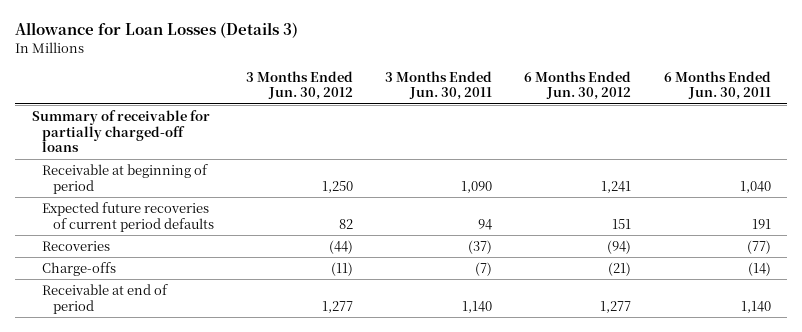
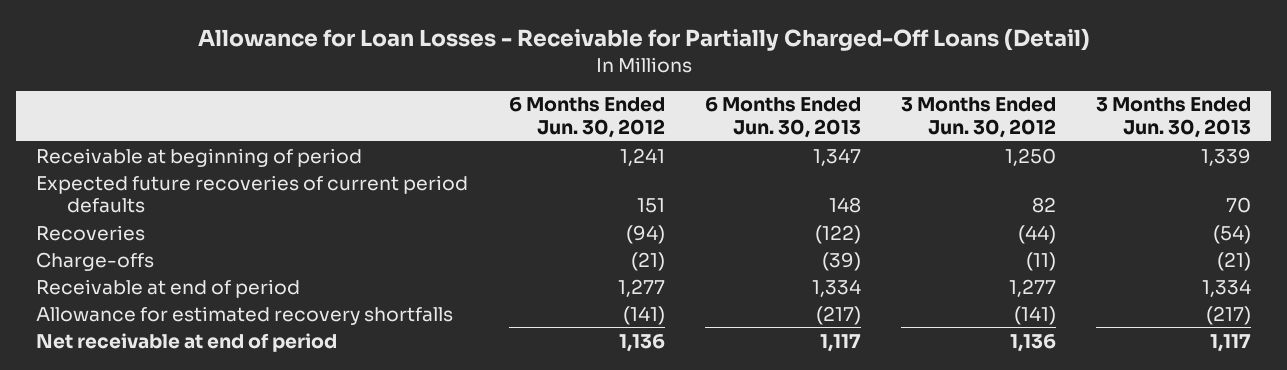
- Allowance for Loan Losses (Details 3)
+ Allowance for Loan Losses - Receivable for Partially Charged-Off Loans (Detail)
- | 3 Months Ended Jun. 30, 2012 | 3 Months Ended Jun. 30, 2011 | 6 Months Ended Jun. 30, 2012 | 6 Months Ended Jun. 30, 2011
+ | 6 Months Ended Jun. 30, 2012 | 6 Months Ended Jun. 30, 2013 | 3 Months Ended Jun. 30, 2012 | 3 Months Ended Jun. 30, 2013
- Summary of receivable for partially charged-off loans
+ Allowance for estimated recovery shortfalls | (141) | (217) | (141) | (217)
+ Net receivable at end of period | 1,136 | 1,117 | 1,136 | 1,117

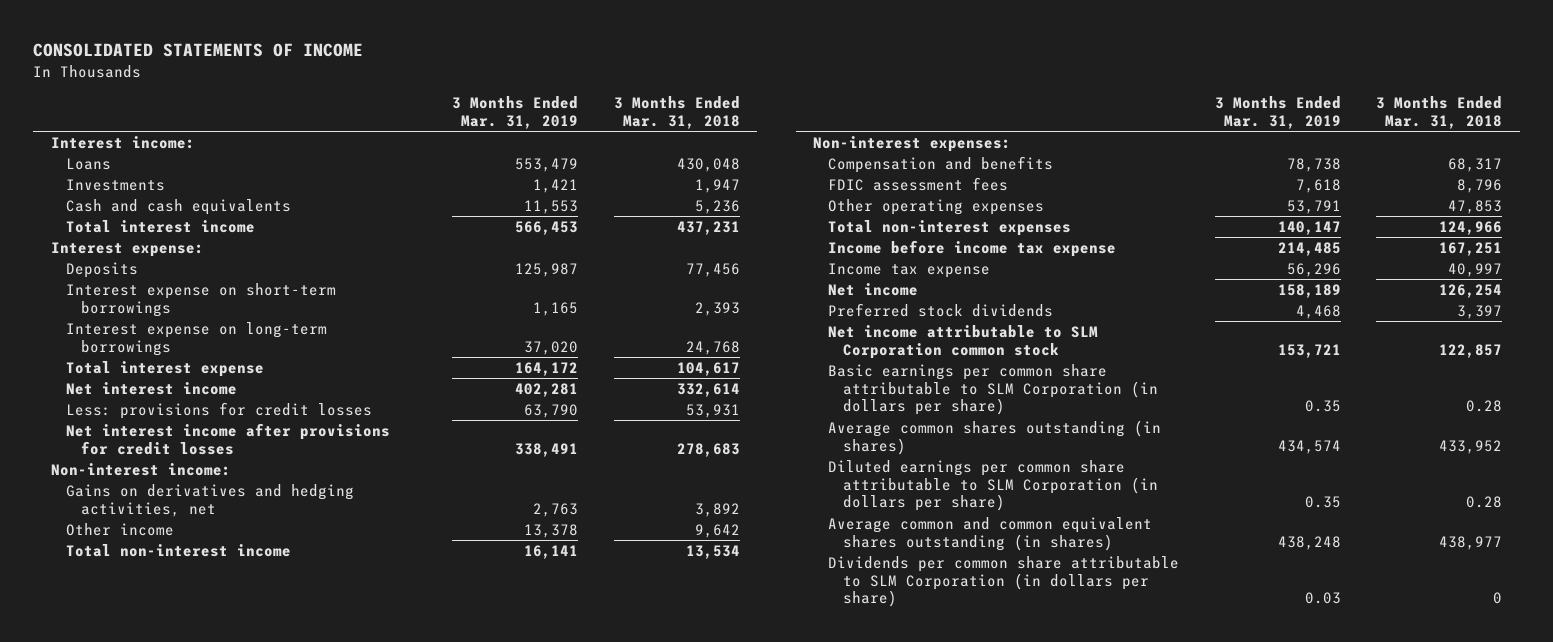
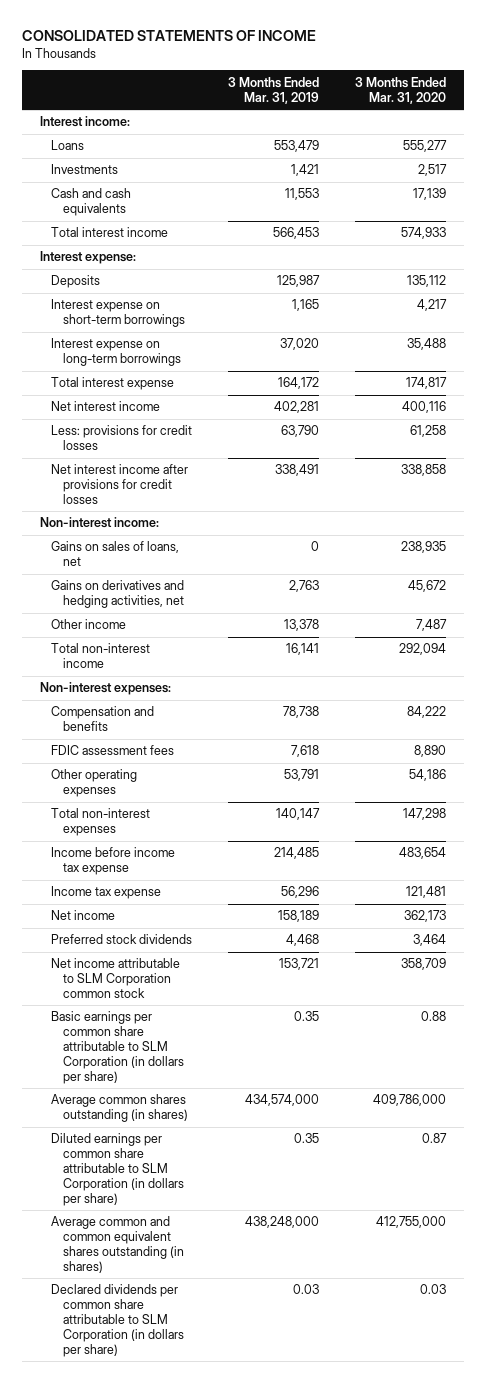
- | 3 Months Ended Mar. 31, 2019 | 3 Months Ended Mar. 31, 2018
+ | 3 Months Ended Mar. 31, 2019 | 3 Months Ended Mar. 31, 2020
+ Gains on sales of loans, net | 0 | 238,935
- Average common shares outstanding (in shares) | 434,574 | 433,952
+ Average common shares outstanding (in shares) | 434,574,000 | 409,786,000
- Average common and common equivalent shares outstanding (in shares) | 438,248 | 438,977
- Dividends per common share attributable to SLM Corporation (in dollars per share) | 0.03 | 0
+ Average common and common equivalent shares outstanding (in shares) | 438,248,000 | 412,755,000
+ Declared dividends per common share attributable to SLM Corporation (in dollars per share) | 0.03 | 0.03

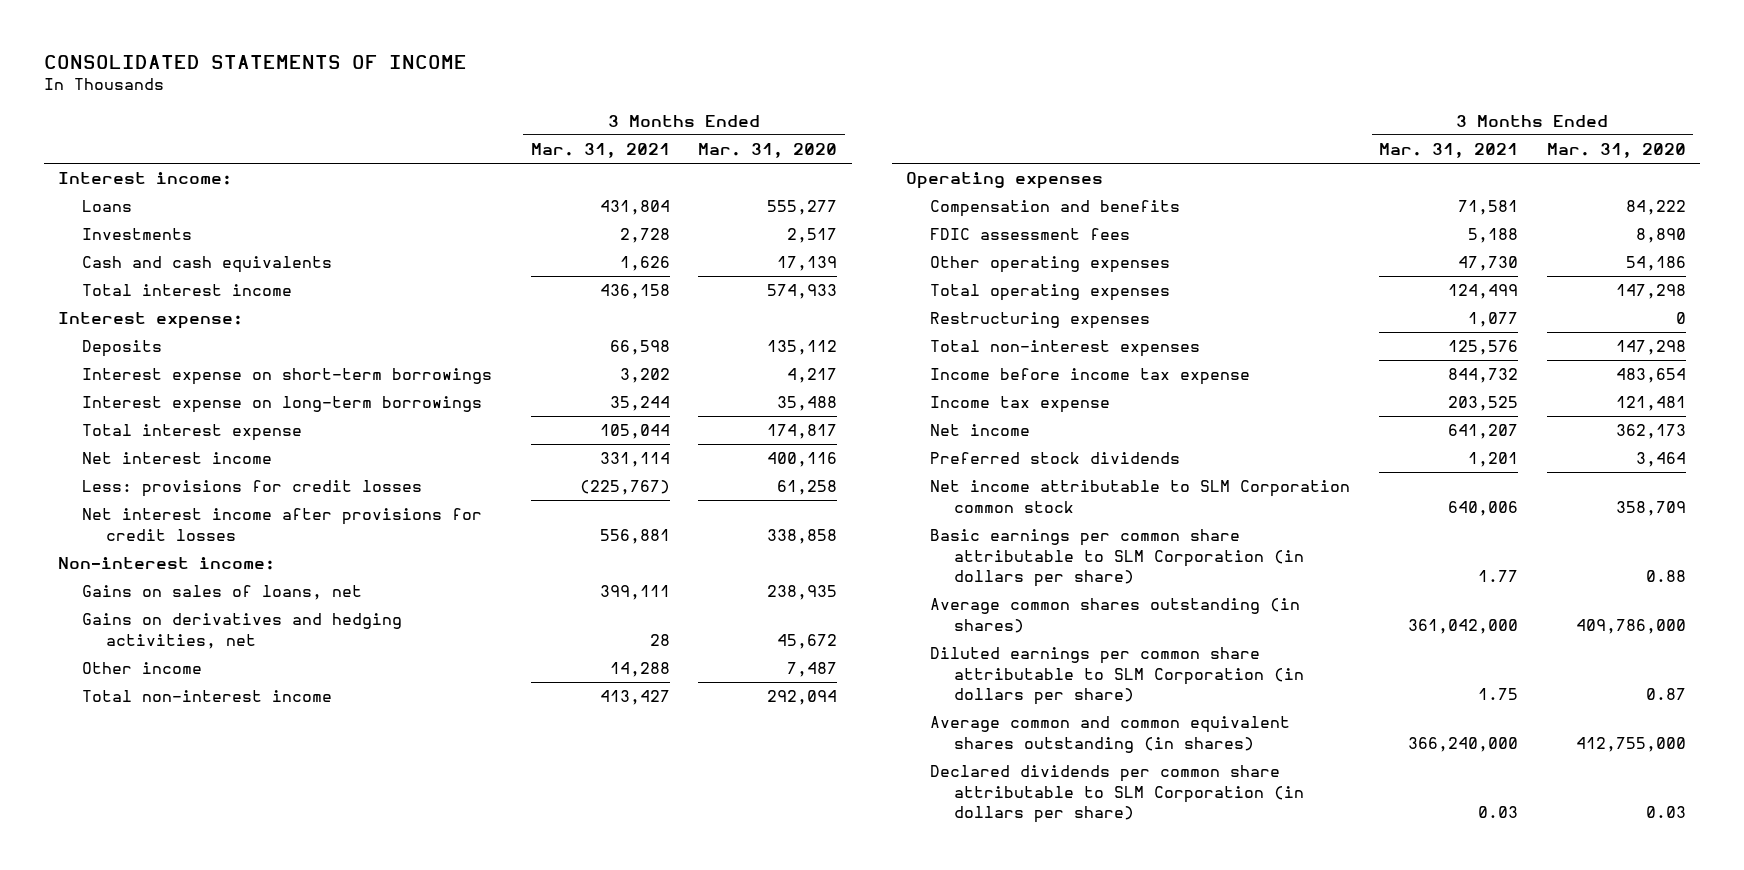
- | 3 Months Ended Mar. 31, 2019 | 3 Months Ended Mar. 31, 2020
+ | 3 Months Ended Mar. 31, 2021 | 3 Months Ended Mar. 31, 2020
- Non-interest expenses:
+ Operating expenses
+ Total operating expenses | 124,499 | 147,298
+ Restructuring expenses | 1,077 | 0

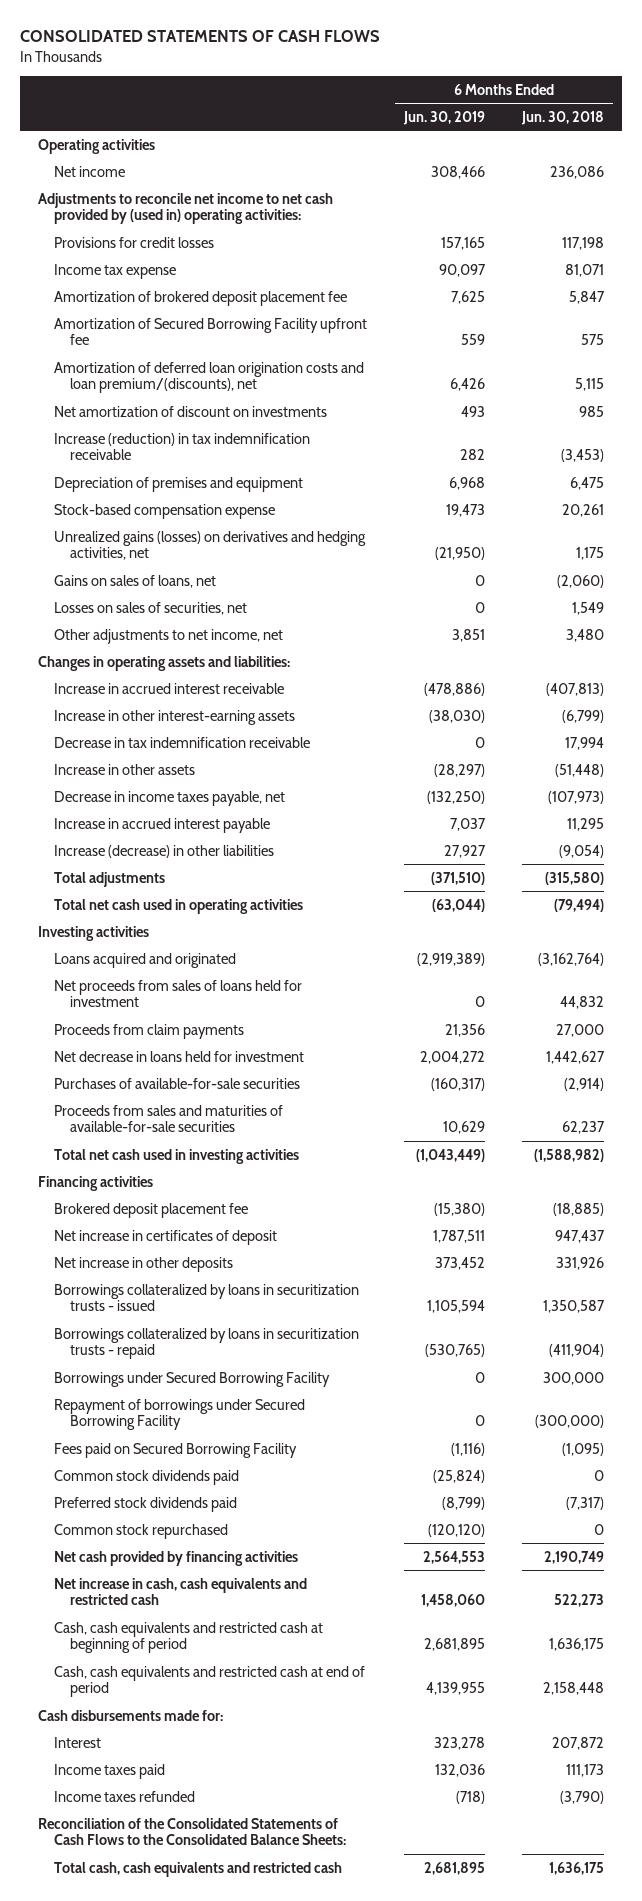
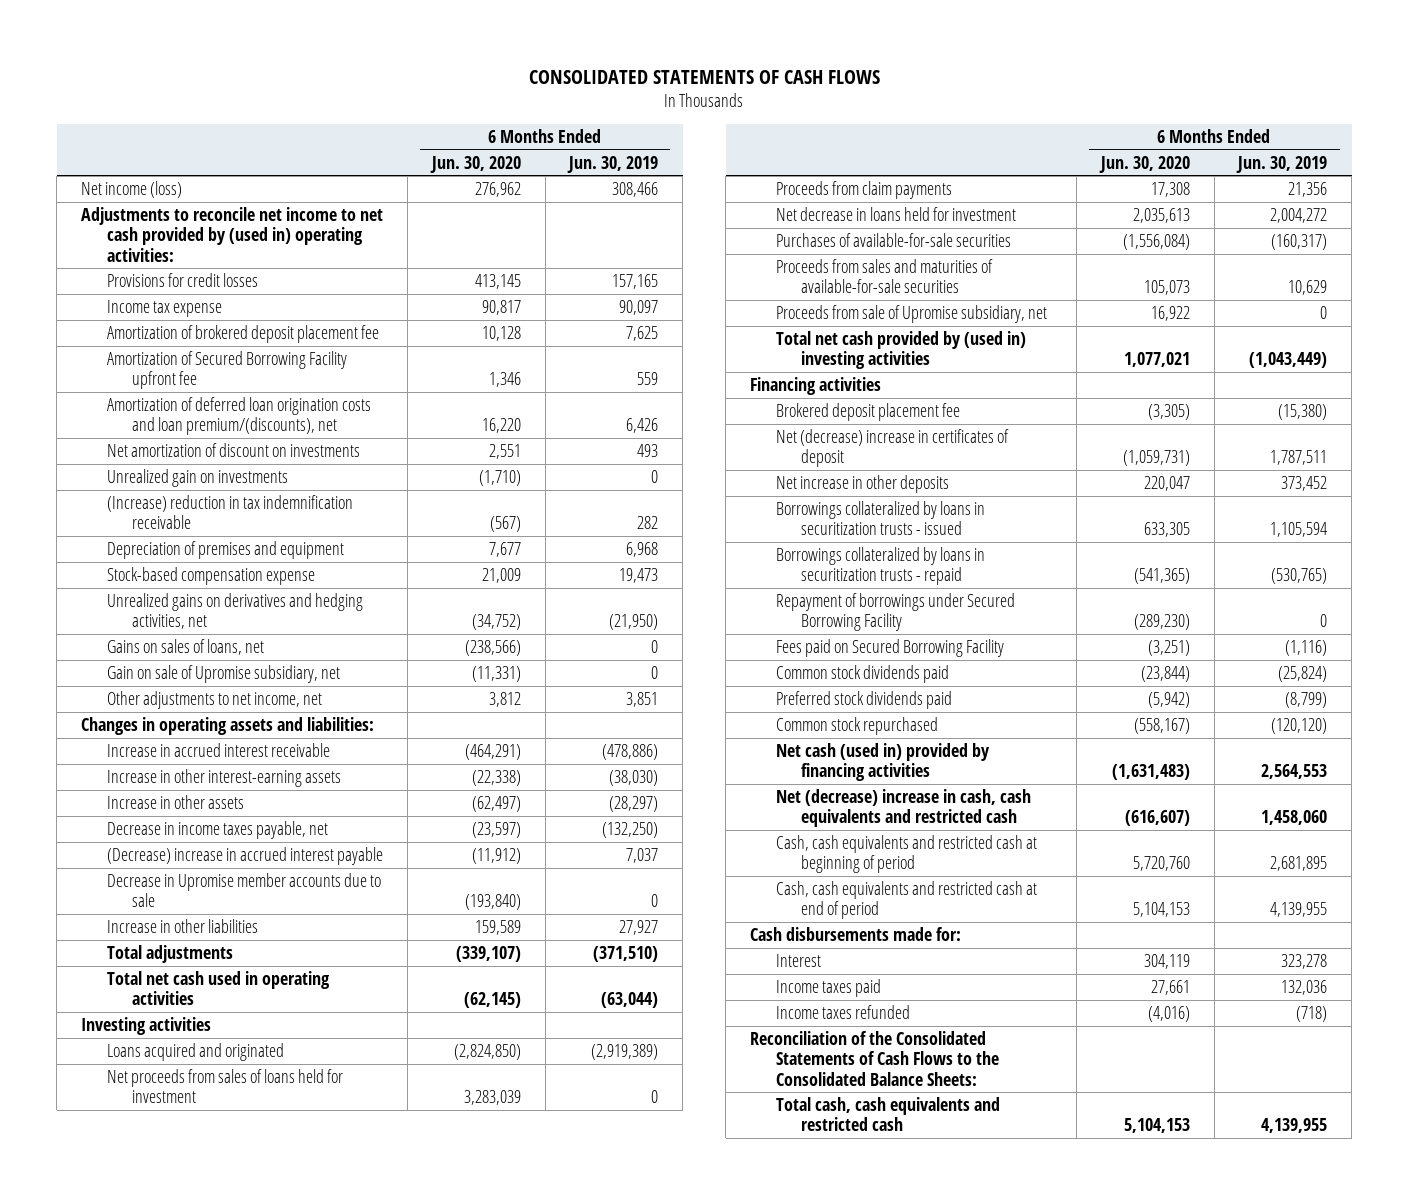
- | 6 Months Ended Jun. 30, 2019 | 6 Months Ended Jun. 30, 2018
+ | 6 Months Ended Jun. 30, 2020 | 6 Months Ended Jun. 30, 2019
- Operating activities
- Net income | 308,466 | 236,086
+ Net income (loss) | 276,962 | 308,466
- Increase (reduction) in tax indemnification receivable | 282 | (3,453)
+ Unrealized gain on investments | (1,710) | 0
+ (Increase) reduction in tax indemnification receivable | (567) | 282
- Unrealized gains (losses) on derivatives and hedging activities, net | (21,950) | 1,175
+ Unrealized gains on derivatives and hedging activities, net | (34,752) | (21,950)
- Losses on sales of securities, net | 0 | 1,549
+ Gain on sale of Upromise subsidiary, net | (11,331) | 0
- Decrease in tax indemnification receivable | 0 | 17,994
- Increase in accrued interest payable | 7,037 | 11,295
- Increase (decrease) in other liabilities | 27,927 | (9,054)
+ (Decrease) increase in accrued interest payable | (11,912) | 7,037
+ Decrease in Upromise member accounts due to sale | (193,840) | 0
+ Increase in other liabilities | 159,589 | 27,927
- Total net cash used in investing activities | (1,043,449) | (1,588,982)
+ Proceeds from sale of Upromise subsidiary, net | 16,922 | 0
+ Total net cash provided by (used in) investing activities | 1,077,021 | (1,043,449)
- Net increase in certificates of deposit | 1,787,511 | 947,437
+ Net (decrease) increase in certificates of deposit | (1,059,731) | 1,787,511
- Borrowings under Secured Borrowing Facility | 0 | 300,000
- Net cash provided by financing activities | 2,564,553 | 2,190,749
- Net increase in cash, cash equivalents and restricted cash | 1,458,060 | 522,273
+ Net cash (used in) provided by financing activities | (1,631,483) | 2,564,553
+ Net (decrease) increase in cash, cash equivalents and restricted cash | (616,607) | 1,458,060
- Total cash, cash equivalents and restricted cash | 2,681,895 | 1,636,175
+ Total cash, cash equivalents and restricted cash | 5,104,153 | 4,139,955

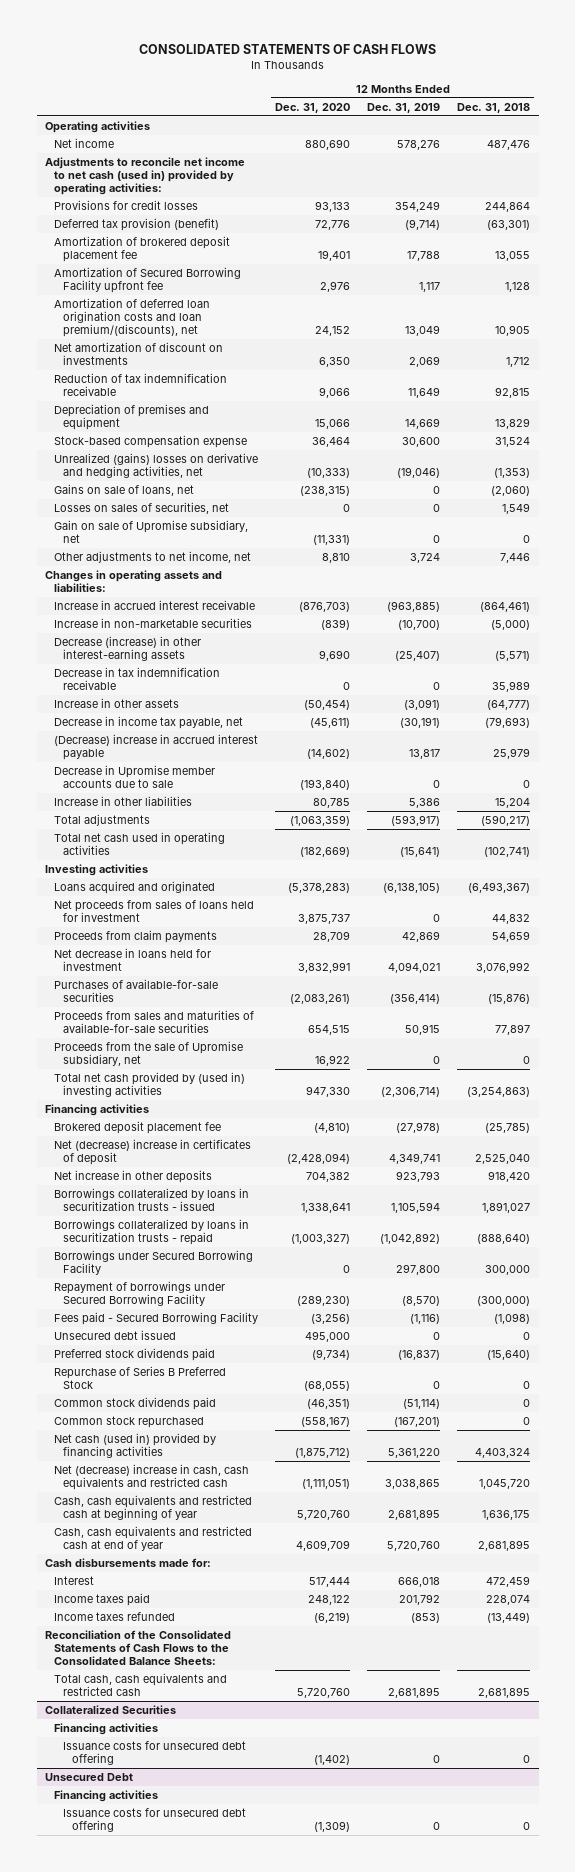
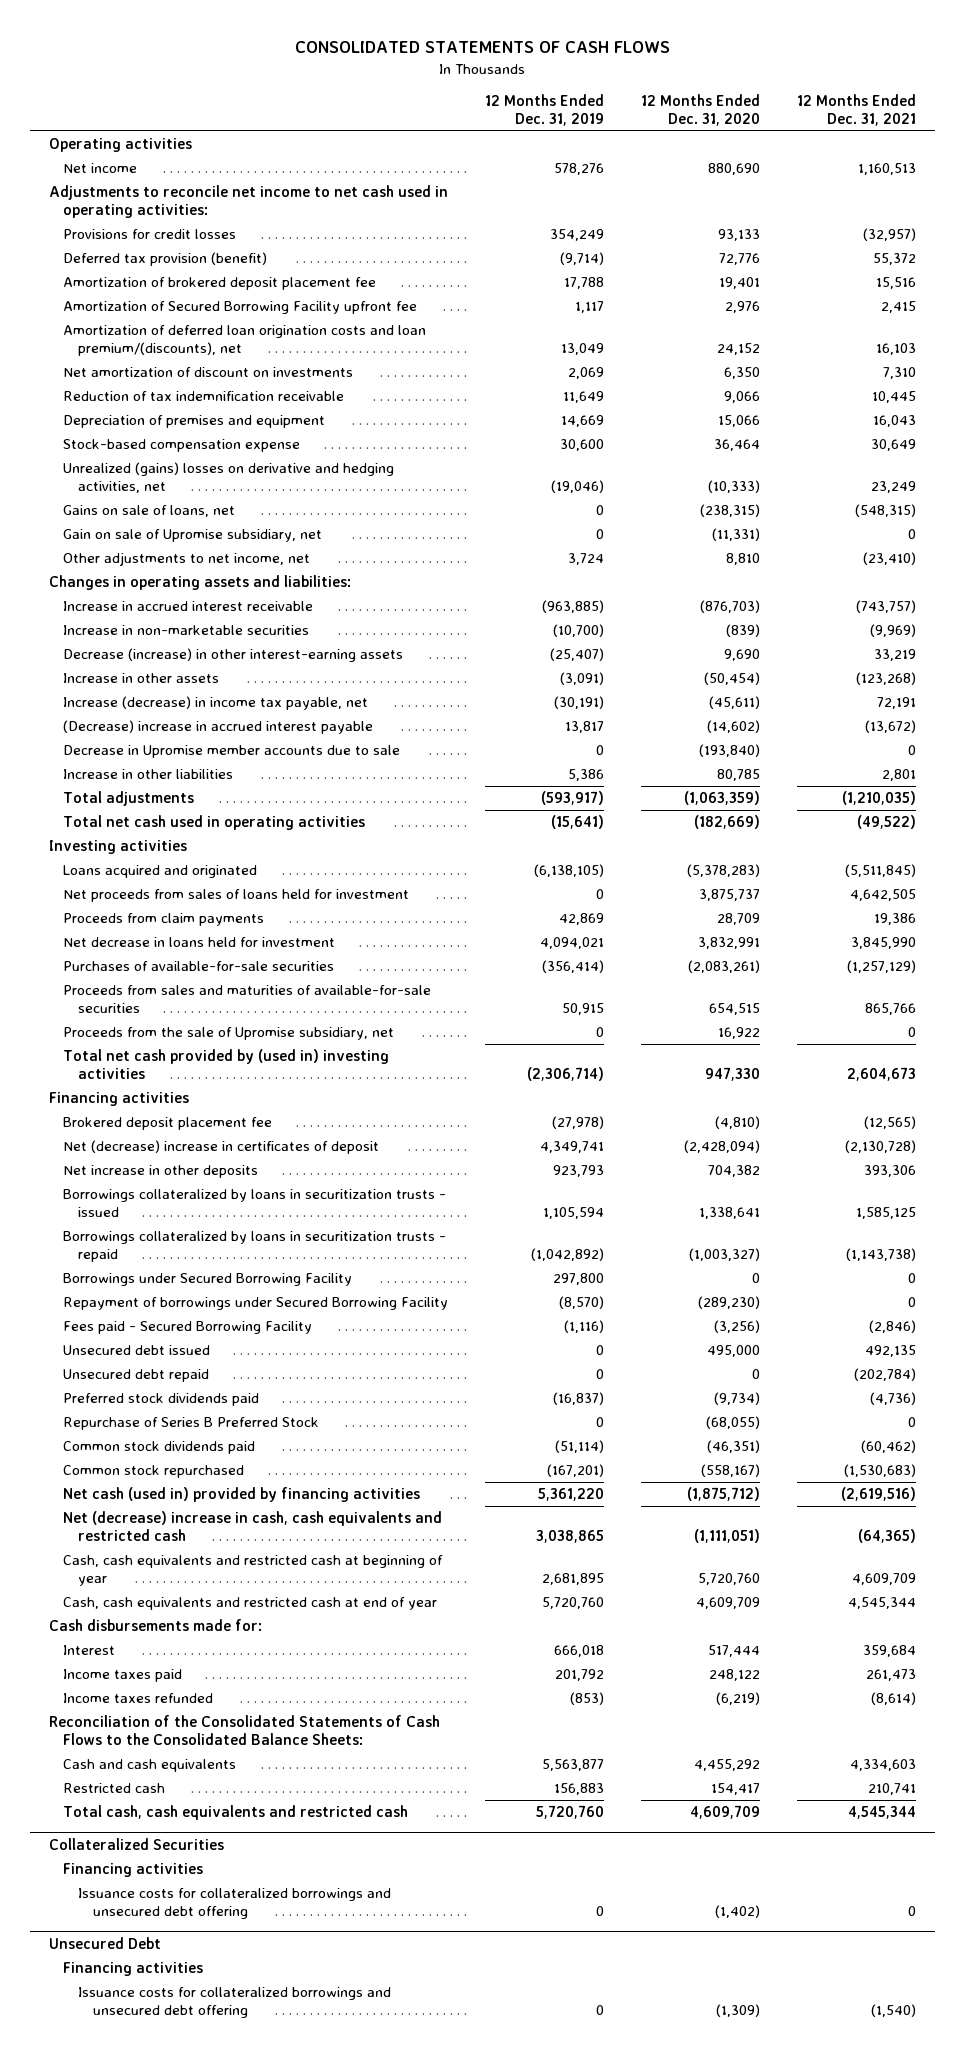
- | 12 Months Ended Dec. 31, 2020 | 12 Months Ended Dec. 31, 2019 | 12 Months Ended Dec. 31, 2018
+ | 12 Months Ended Dec. 31, 2019 | 12 Months Ended Dec. 31, 2020 | 12 Months Ended Dec. 31, 2021
- Adjustments to reconcile net income to net cash (used in) provided by operating activities:
+ Adjustments to reconcile net income to net cash used in operating activities:
- Losses on sales of securities, net | 0 | 0 | 1,549
- Decrease in tax indemnification receivable | 0 | 0 | 35,989
- Decrease in income tax payable, net | (45,611) | (30,191) | (79,693)
+ Increase (decrease) in income tax payable, net | (30,191) | (45,611) | 72,191
+ Unsecured debt repaid | 0 | 0 | (202,784)
- Total cash, cash equivalents and restricted cash | 5,720,760 | 2,681,895 | 2,681,895
+ Cash and cash equivalents | 5,563,877 | 4,455,292 | 4,334,603
+ Restricted cash | 156,883 | 154,417 | 210,741
+ Total cash, cash equivalents and restricted cash | 5,720,760 | 4,609,709 | 4,545,344
@ Collateralized Securities
- Issuance costs for unsecured debt offering | (1,402) | 0 | 0
+ Issuance costs for collateralized borrowings and unsecured debt offering | 0 | (1,402) | 0
@ Unsecured Debt
- Issuance costs for unsecured debt offering | (1,309) | 0 | 0
+ Issuance costs for collateralized borrowings and unsecured debt offering | 0 | (1,309) | (1,540)

